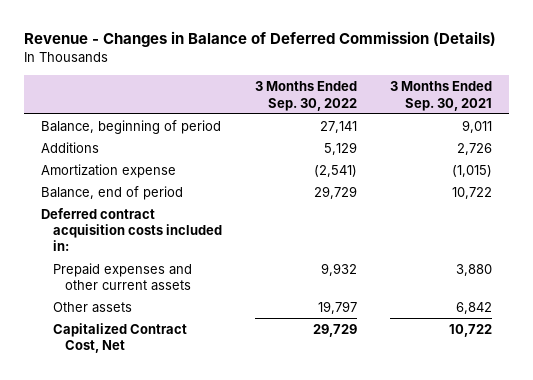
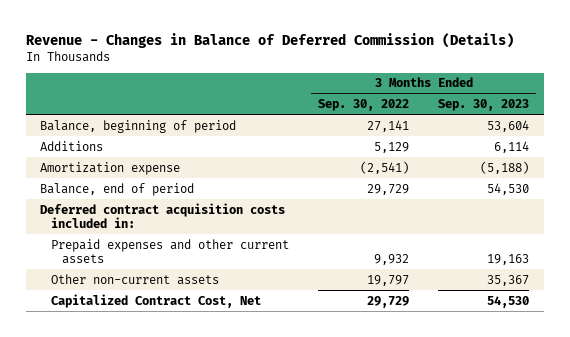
- | 3 Months Ended Sep. 30, 2022 | 3 Months Ended Sep. 30, 2021
+ | 3 Months Ended Sep. 30, 2022 | 3 Months Ended Sep. 30, 2023
- Other assets | 19,797 | 6,842
+ Other non-current assets | 19,797 | 35,367

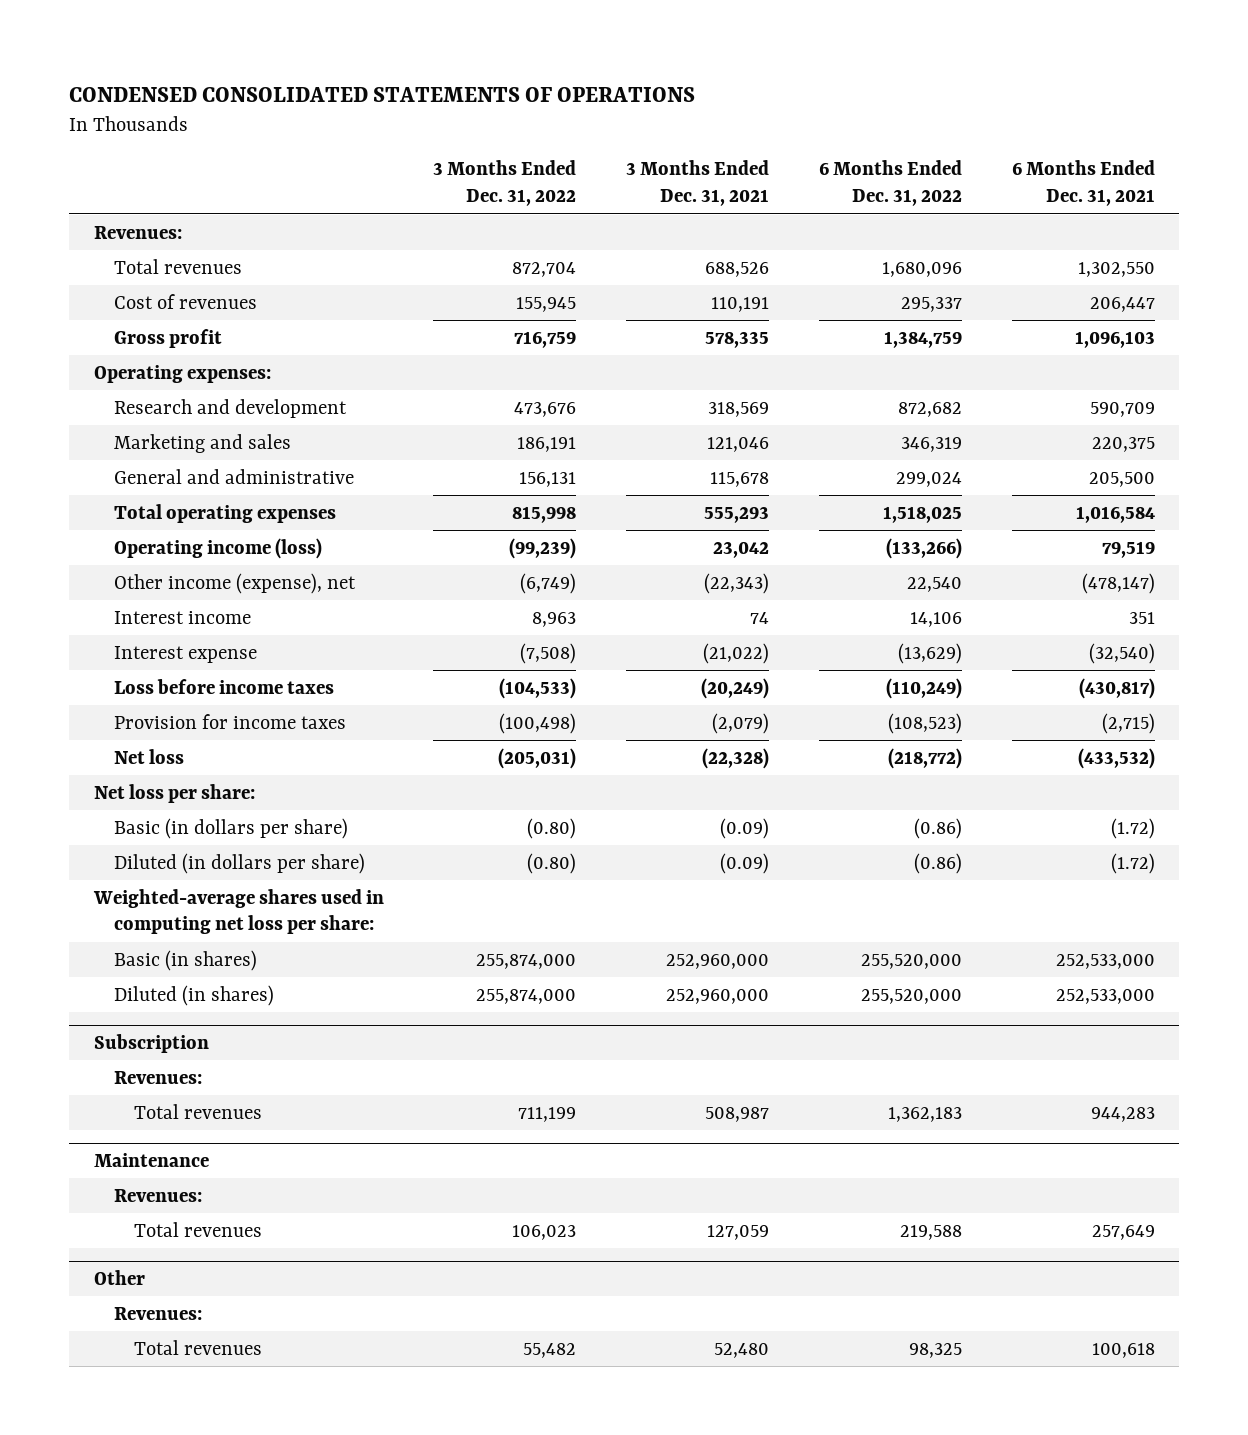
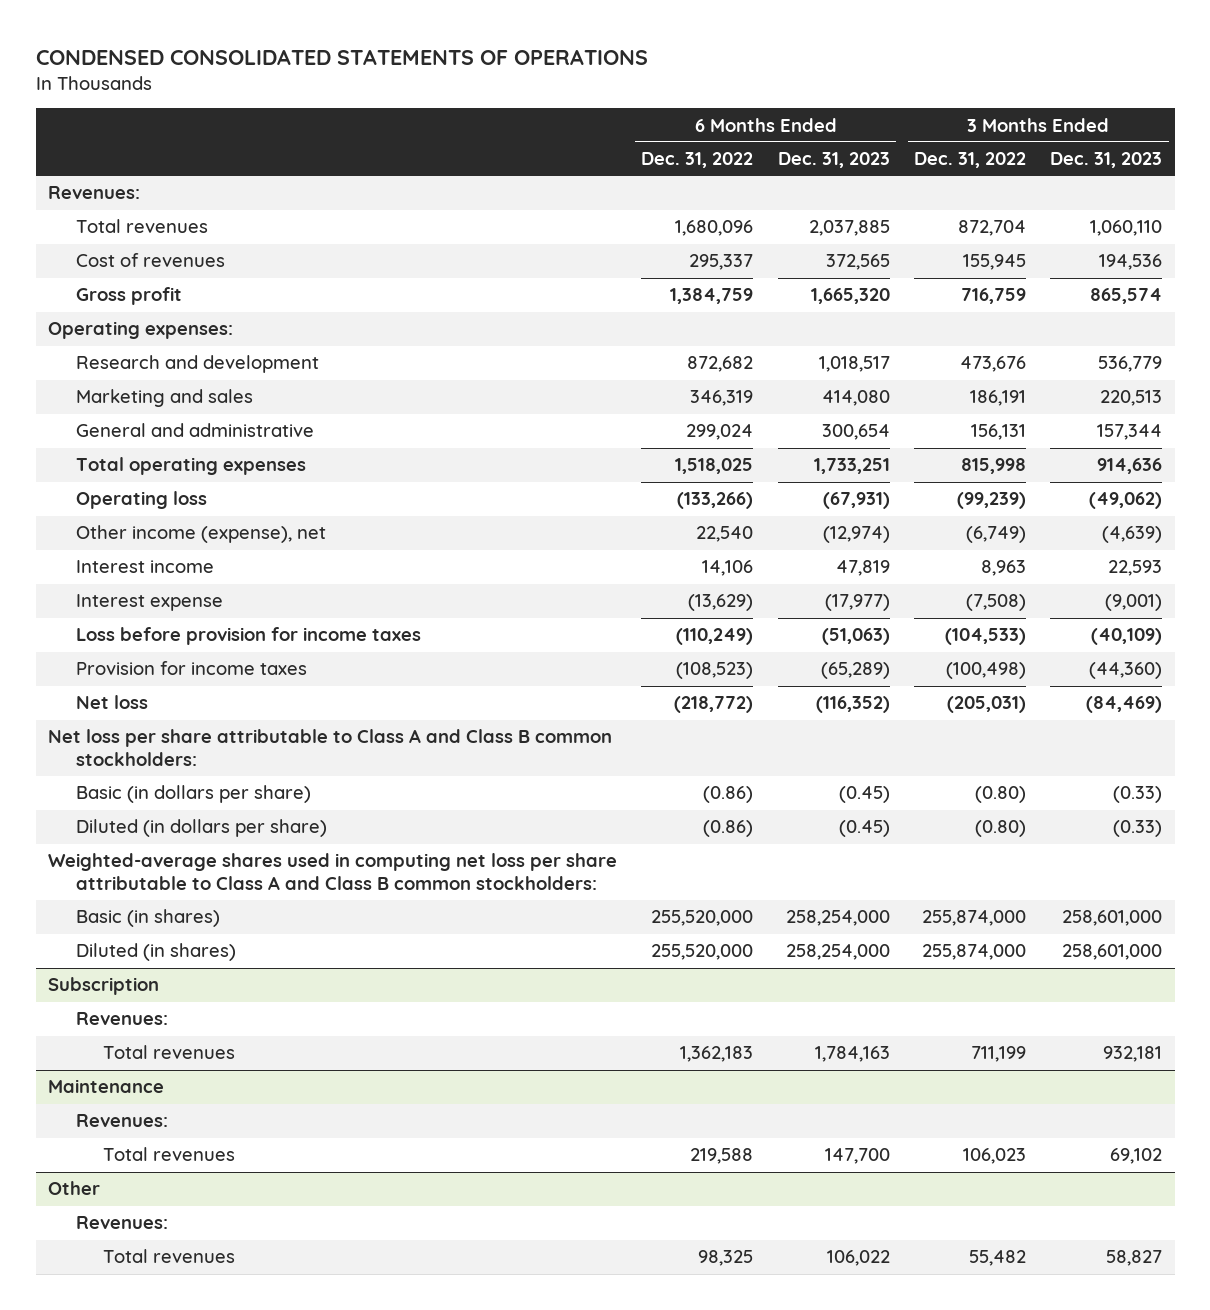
- | 3 Months Ended Dec. 31, 2022 | 3 Months Ended Dec. 31, 2021 | 6 Months Ended Dec. 31, 2022 | 6 Months Ended Dec. 31, 2021
+ | 6 Months Ended Dec. 31, 2022 | 6 Months Ended Dec. 31, 2023 | 3 Months Ended Dec. 31, 2022 | 3 Months Ended Dec. 31, 2023
- Operating income (loss) | (99,239) | 23,042 | (133,266) | 79,519
+ Operating loss | (133,266) | (67,931) | (99,239) | (49,062)
- Loss before income taxes | (104,533) | (20,249) | (110,249) | (430,817)
+ Loss before provision for income taxes | (110,249) | (51,063) | (104,533) | (40,109)
- Net loss per share:
+ Net loss per share attributable to Class A and Class B common stockholders:
- Weighted-average shares used in computing net loss per share:
+ Weighted-average shares used in computing net loss per share attributable to Class A and Class B common stockholders:

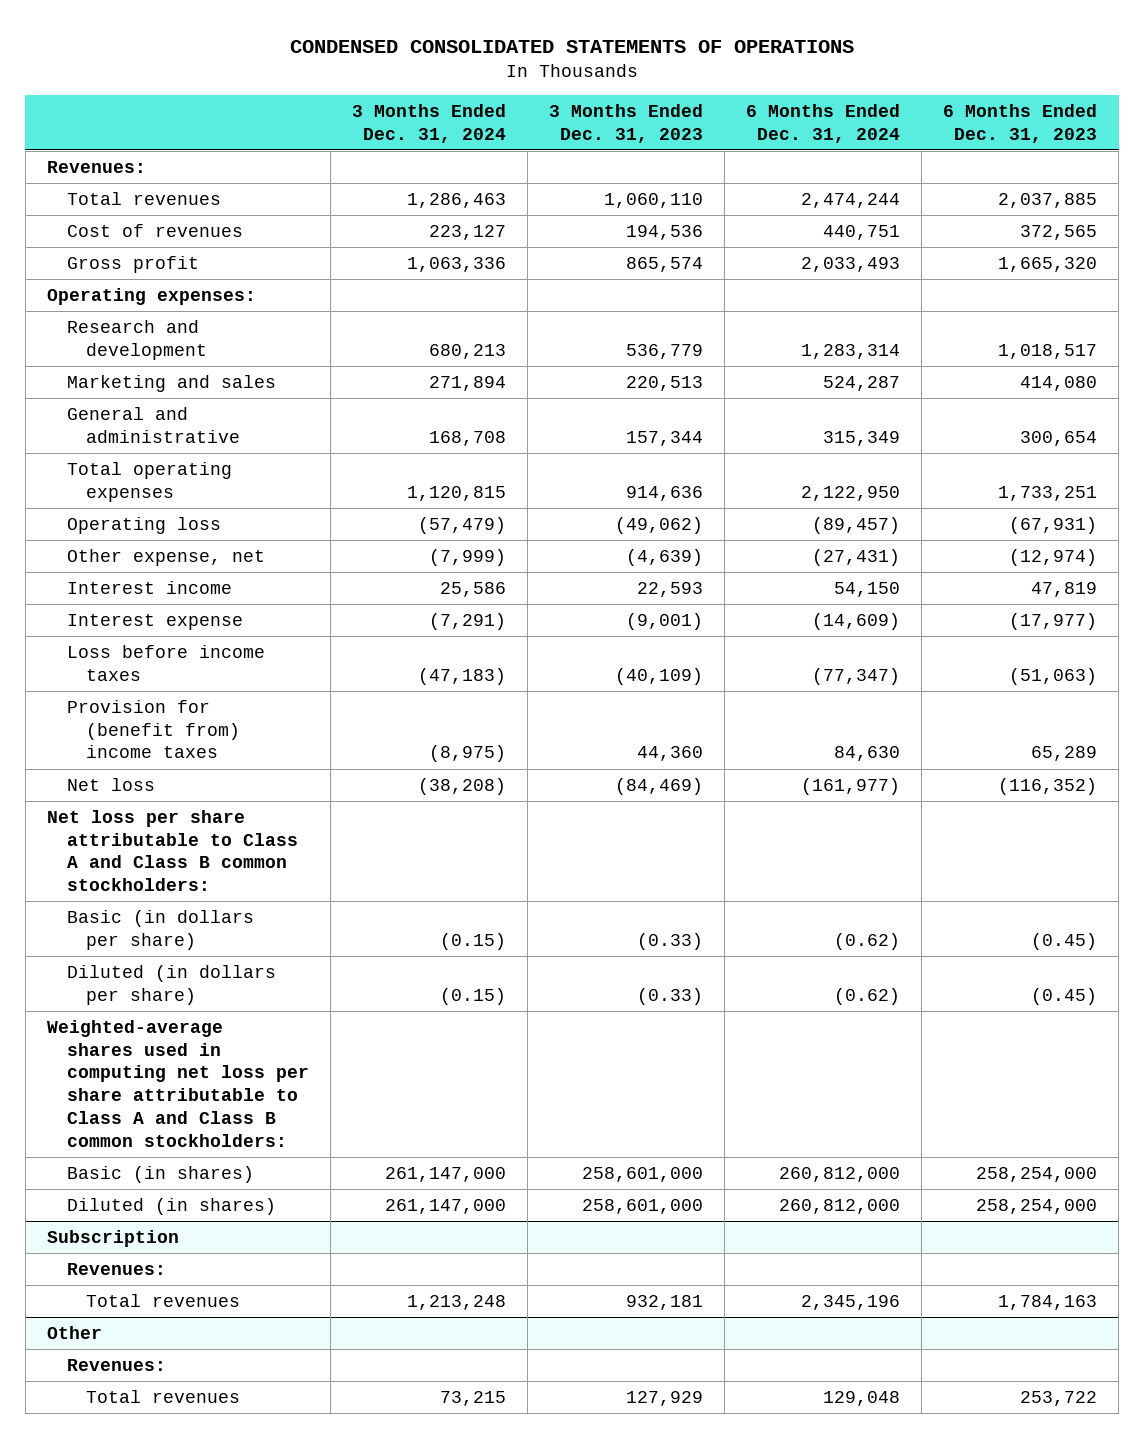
- | 6 Months Ended Dec. 31, 2022 | 6 Months Ended Dec. 31, 2023 | 3 Months Ended Dec. 31, 2022 | 3 Months Ended Dec. 31, 2023
+ | 3 Months Ended Dec. 31, 2024 | 3 Months Ended Dec. 31, 2023 | 6 Months Ended Dec. 31, 2024 | 6 Months Ended Dec. 31, 2023
- Other income (expense), net | 22,540 | (12,974) | (6,749) | (4,639)
+ Other expense, net | (7,999) | (4,639) | (27,431) | (12,974)
- Loss before provision for income taxes | (110,249) | (51,063) | (104,533) | (40,109)
- Provision for income taxes | (108,523) | (65,289) | (100,498) | (44,360)
+ Loss before income taxes | (47,183) | (40,109) | (77,347) | (51,063)
+ Provision for (benefit from) income taxes | (8,975) | 44,360 | 84,630 | 65,289
- Maintenance
- Revenues:
- Total revenues | 219,588 | 147,700 | 106,023 | 69,102
@ Other
- Total revenues | 98,325 | 106,022 | 55,482 | 58,827
+ Total revenues | 73,215 | 127,929 | 129,048 | 253,722

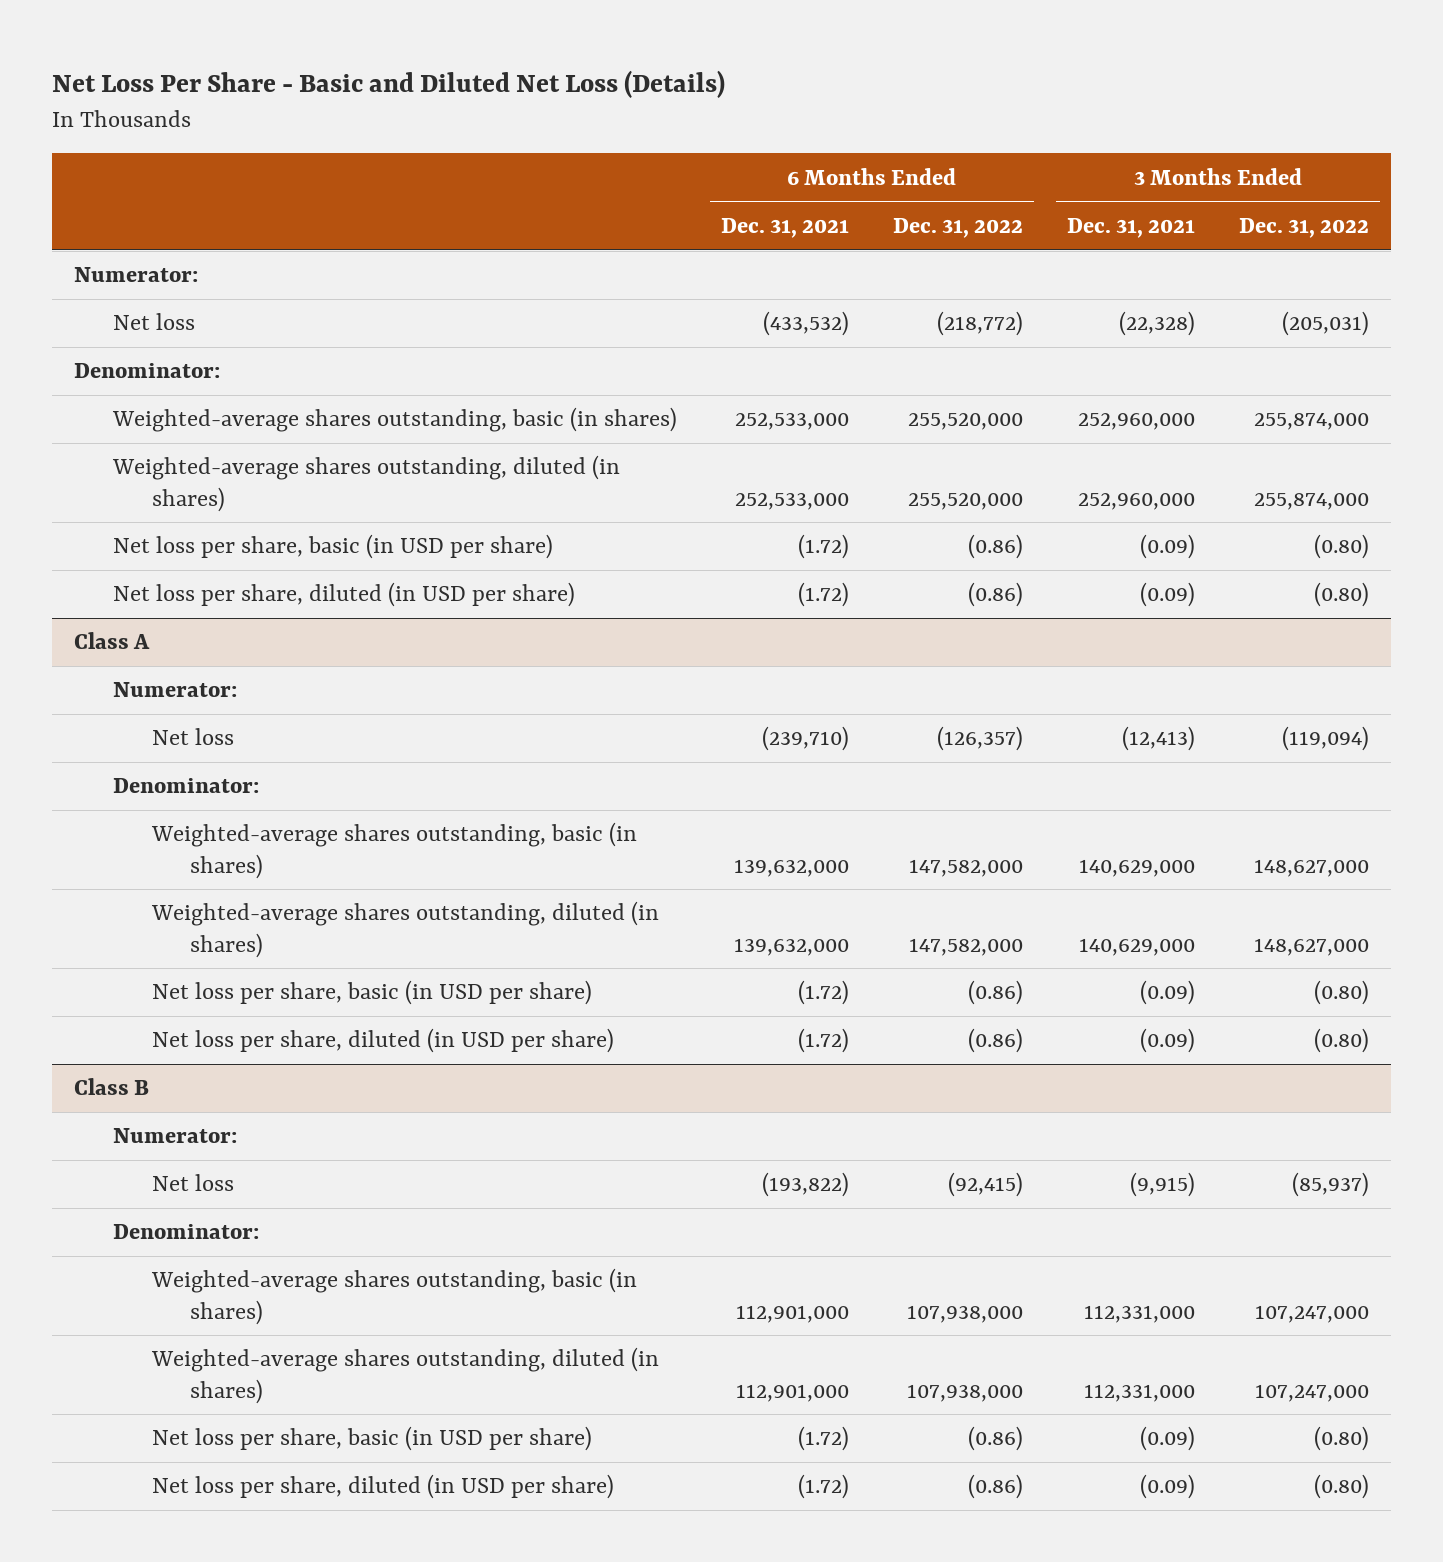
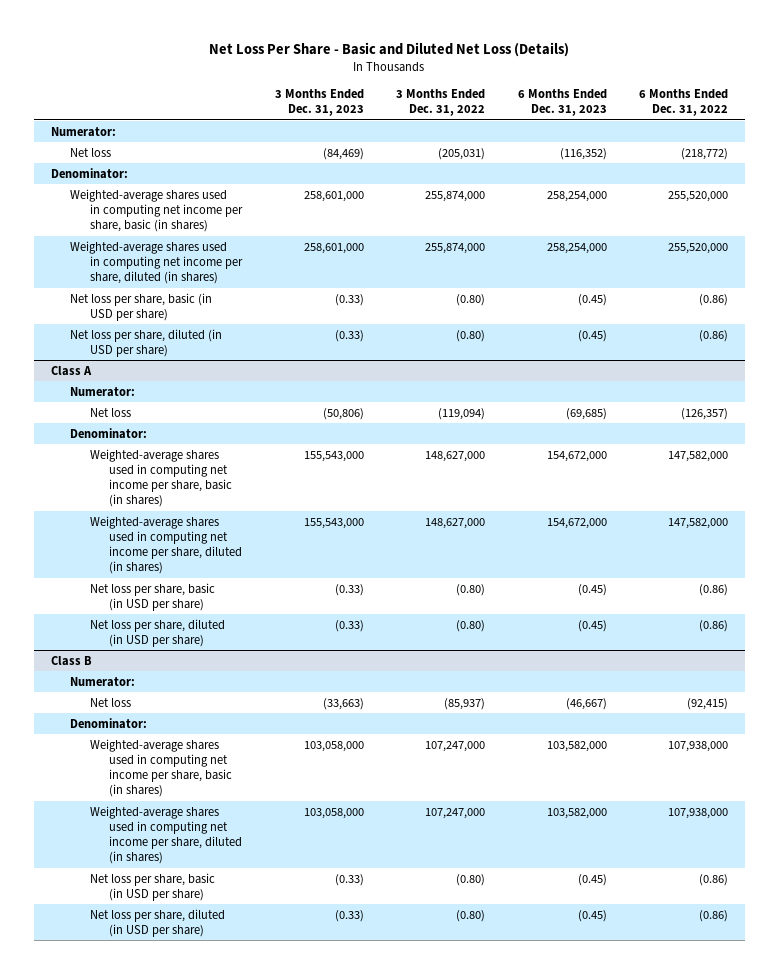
- | 6 Months Ended Dec. 31, 2021 | 6 Months Ended Dec. 31, 2022 | 3 Months Ended Dec. 31, 2021 | 3 Months Ended Dec. 31, 2022
+ | 3 Months Ended Dec. 31, 2023 | 3 Months Ended Dec. 31, 2022 | 6 Months Ended Dec. 31, 2023 | 6 Months Ended Dec. 31, 2022
- Weighted-average shares outstanding, basic (in shares) | 252,533,000 | 255,520,000 | 252,960,000 | 255,874,000
- Weighted-average shares outstanding, diluted (in shares) | 252,533,000 | 255,520,000 | 252,960,000 | 255,874,000
+ Weighted-average shares used in computing net income per share, basic (in shares) | 258,601,000 | 255,874,000 | 258,254,000 | 255,520,000
+ Weighted-average shares used in computing net income per share, diluted (in shares) | 258,601,000 | 255,874,000 | 258,254,000 | 255,520,000
@ Class A
- Weighted-average shares outstanding, basic (in shares) | 139,632,000 | 147,582,000 | 140,629,000 | 148,627,000
- Weighted-average shares outstanding, diluted (in shares) | 139,632,000 | 147,582,000 | 140,629,000 | 148,627,000
+ Weighted-average shares used in computing net income per share, basic (in shares) | 155,543,000 | 148,627,000 | 154,672,000 | 147,582,000
+ Weighted-average shares used in computing net income per share, diluted (in shares) | 155,543,000 | 148,627,000 | 154,672,000 | 147,582,000
@ Class B
- Weighted-average shares outstanding, basic (in shares) | 112,901,000 | 107,938,000 | 112,331,000 | 107,247,000
- Weighted-average shares outstanding, diluted (in shares) | 112,901,000 | 107,938,000 | 112,331,000 | 107,247,000
+ Weighted-average shares used in computing net income per share, basic (in shares) | 103,058,000 | 107,247,000 | 103,582,000 | 107,938,000
+ Weighted-average shares used in computing net income per share, diluted (in shares) | 103,058,000 | 107,247,000 | 103,582,000 | 107,938,000

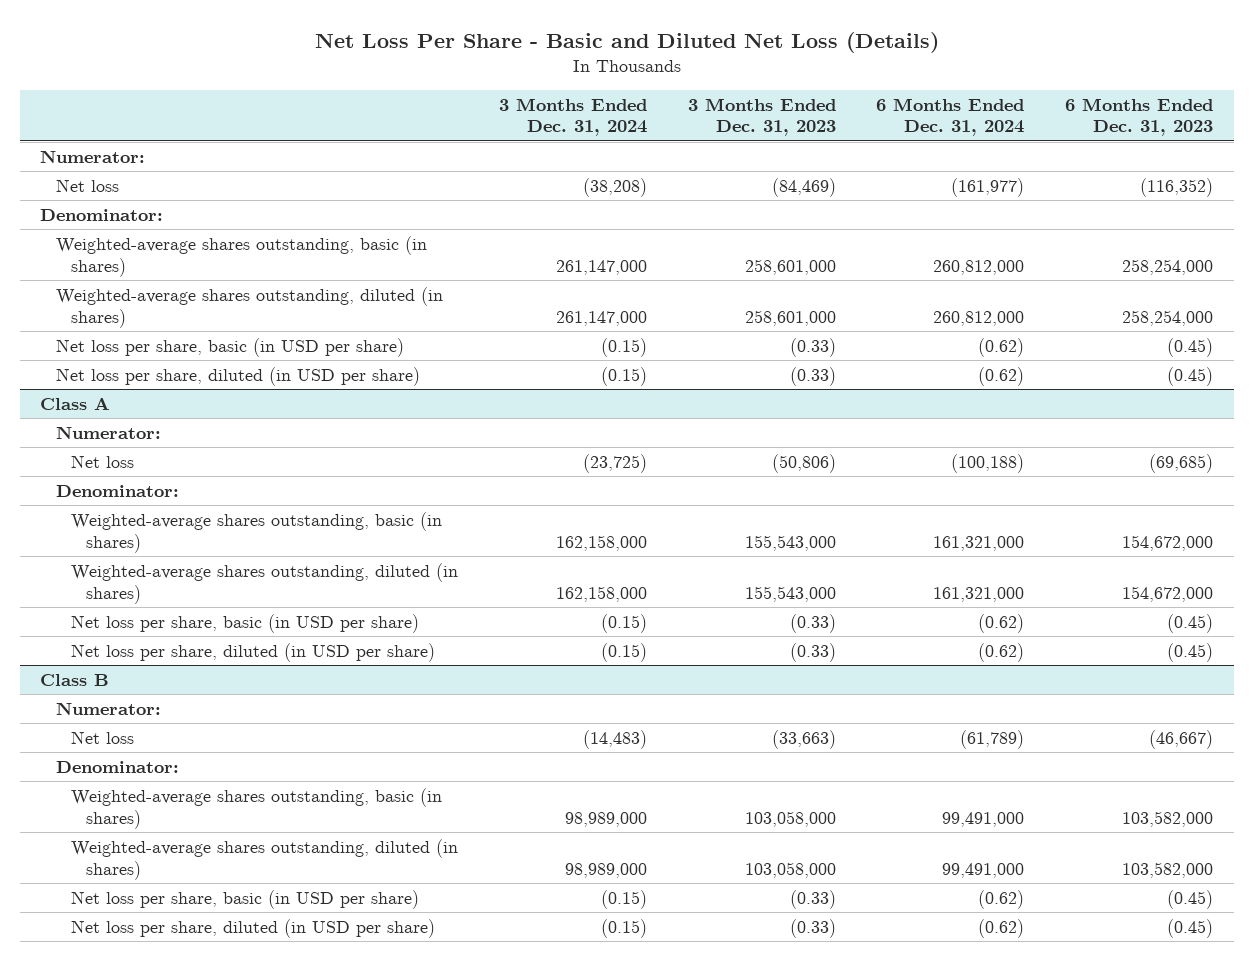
- | 3 Months Ended Dec. 31, 2023 | 3 Months Ended Dec. 31, 2022 | 6 Months Ended Dec. 31, 2023 | 6 Months Ended Dec. 31, 2022
+ | 3 Months Ended Dec. 31, 2024 | 3 Months Ended Dec. 31, 2023 | 6 Months Ended Dec. 31, 2024 | 6 Months Ended Dec. 31, 2023
- Weighted-average shares used in computing net income per share, basic (in shares) | 258,601,000 | 255,874,000 | 258,254,000 | 255,520,000
- Weighted-average shares used in computing net income per share, diluted (in shares) | 258,601,000 | 255,874,000 | 258,254,000 | 255,520,000
+ Weighted-average shares outstanding, basic (in shares) | 261,147,000 | 258,601,000 | 260,812,000 | 258,254,000
+ Weighted-average shares outstanding, diluted (in shares) | 261,147,000 | 258,601,000 | 260,812,000 | 258,254,000
@ Class A
- Weighted-average shares used in computing net income per share, basic (in shares) | 155,543,000 | 148,627,000 | 154,672,000 | 147,582,000
- Weighted-average shares used in computing net income per share, diluted (in shares) | 155,543,000 | 148,627,000 | 154,672,000 | 147,582,000
+ Weighted-average shares outstanding, basic (in shares) | 162,158,000 | 155,543,000 | 161,321,000 | 154,672,000
+ Weighted-average shares outstanding, diluted (in shares) | 162,158,000 | 155,543,000 | 161,321,000 | 154,672,000
@ Class B
- Weighted-average shares used in computing net income per share, basic (in shares) | 103,058,000 | 107,247,000 | 103,582,000 | 107,938,000
- Weighted-average shares used in computing net income per share, diluted (in shares) | 103,058,000 | 107,247,000 | 103,582,000 | 107,938,000
+ Weighted-average shares outstanding, basic (in shares) | 98,989,000 | 103,058,000 | 99,491,000 | 103,582,000
+ Weighted-average shares outstanding, diluted (in shares) | 98,989,000 | 103,058,000 | 99,491,000 | 103,582,000

